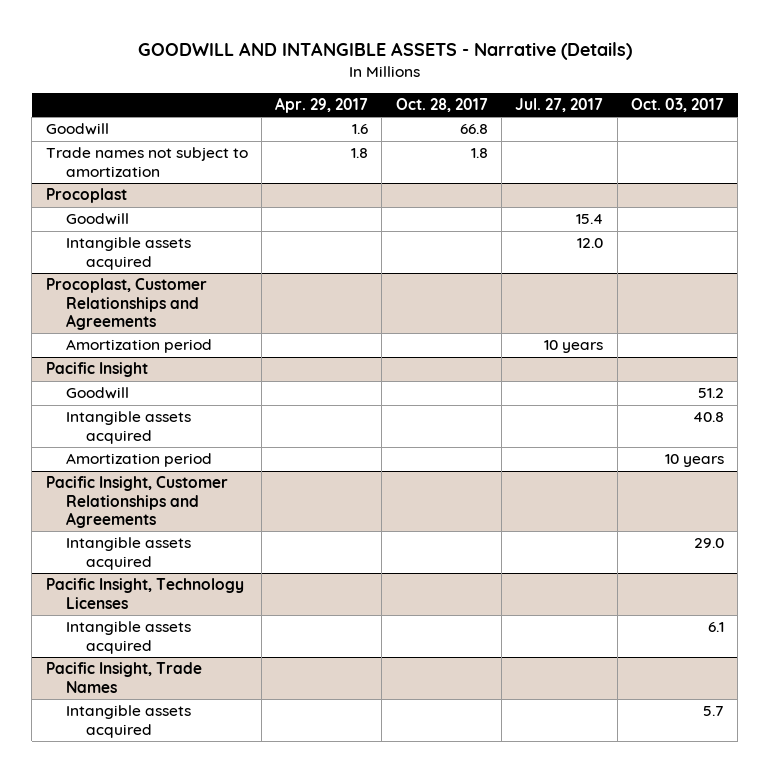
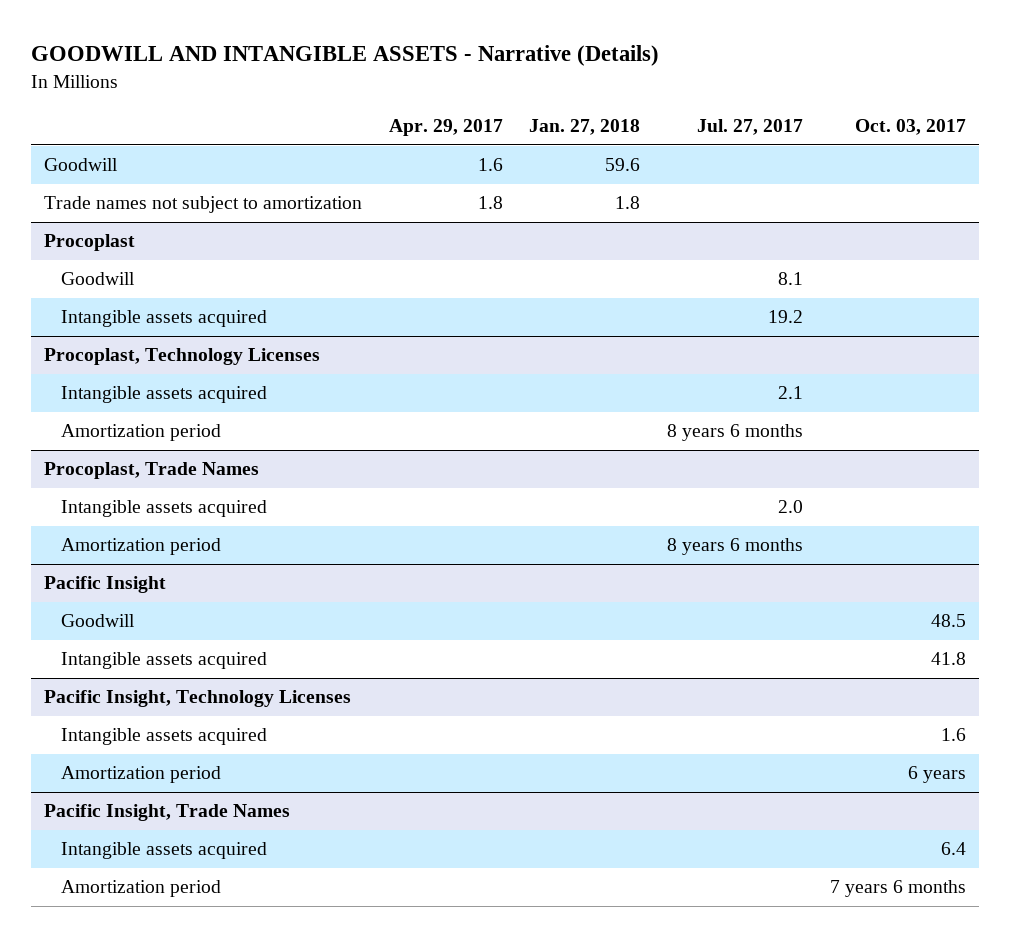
- | Apr. 29, 2017 | Oct. 28, 2017 | Jul. 27, 2017 | Oct. 03, 2017
+ | Apr. 29, 2017 | Jan. 27, 2018 | Jul. 27, 2017 | Oct. 03, 2017
@ Procoplast
- Goodwill | | | 15.4 |
- Intangible assets acquired | | | 12.0 |
- Procoplast, Customer Relationships and Agreements
- Amortization period | | | 10 years |
@ Procoplast
+ Goodwill | | | 8.1 |
+ Intangible assets acquired | | | 19.2 |
+ Procoplast, Technology Licenses
+ Intangible assets acquired | | | 2.1 |
+ Amortization period | | | 8 years 6 months |
+ Procoplast, Trade Names
+ Intangible assets acquired | | | 2.0 |
+ Amortization period | | | 8 years 6 months |
@ Pacific Insight
- Goodwill | | | | 51.2
- Intangible assets acquired | | | | 40.8
- Amortization period | | | | 10 years
- Pacific Insight, Customer Relationships and Agreements
- Intangible assets acquired | | | | 29.0
@ Pacific Insight
+ Goodwill | | | | 48.5
+ Intangible assets acquired | | | | 41.8
@ Pacific Insight, Technology Licenses
- Intangible assets acquired | | | | 6.1
+ Intangible assets acquired | | | | 1.6
+ Amortization period | | | | 6 years
@ Pacific Insight, Trade Names
- Intangible assets acquired | | | | 5.7
+ Intangible assets acquired | | | | 6.4
+ Amortization period | | | | 7 years 6 months

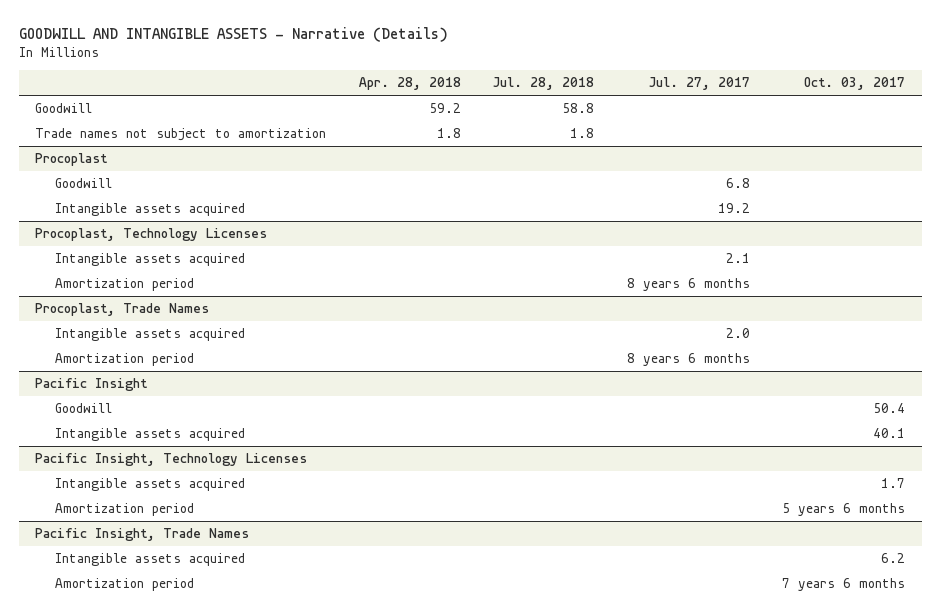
- | Apr. 29, 2017 | Jan. 27, 2018 | Jul. 27, 2017 | Oct. 03, 2017
+ | Apr. 28, 2018 | Jul. 28, 2018 | Jul. 27, 2017 | Oct. 03, 2017
@ Procoplast
- Goodwill | | | 8.1 |
+ Goodwill | | | 6.8 |
@ Pacific Insight
- Goodwill | | | | 48.5
- Intangible assets acquired | | | | 41.8
+ Goodwill | | | | 50.4
+ Intangible assets acquired | | | | 40.1
@ Pacific Insight, Technology Licenses
- Intangible assets acquired | | | | 1.6
- Amortization period | | | | 6 years
+ Intangible assets acquired | | | | 1.7
+ Amortization period | | | | 5 years 6 months
@ Pacific Insight, Trade Names
- Intangible assets acquired | | | | 6.4
+ Intangible assets acquired | | | | 6.2

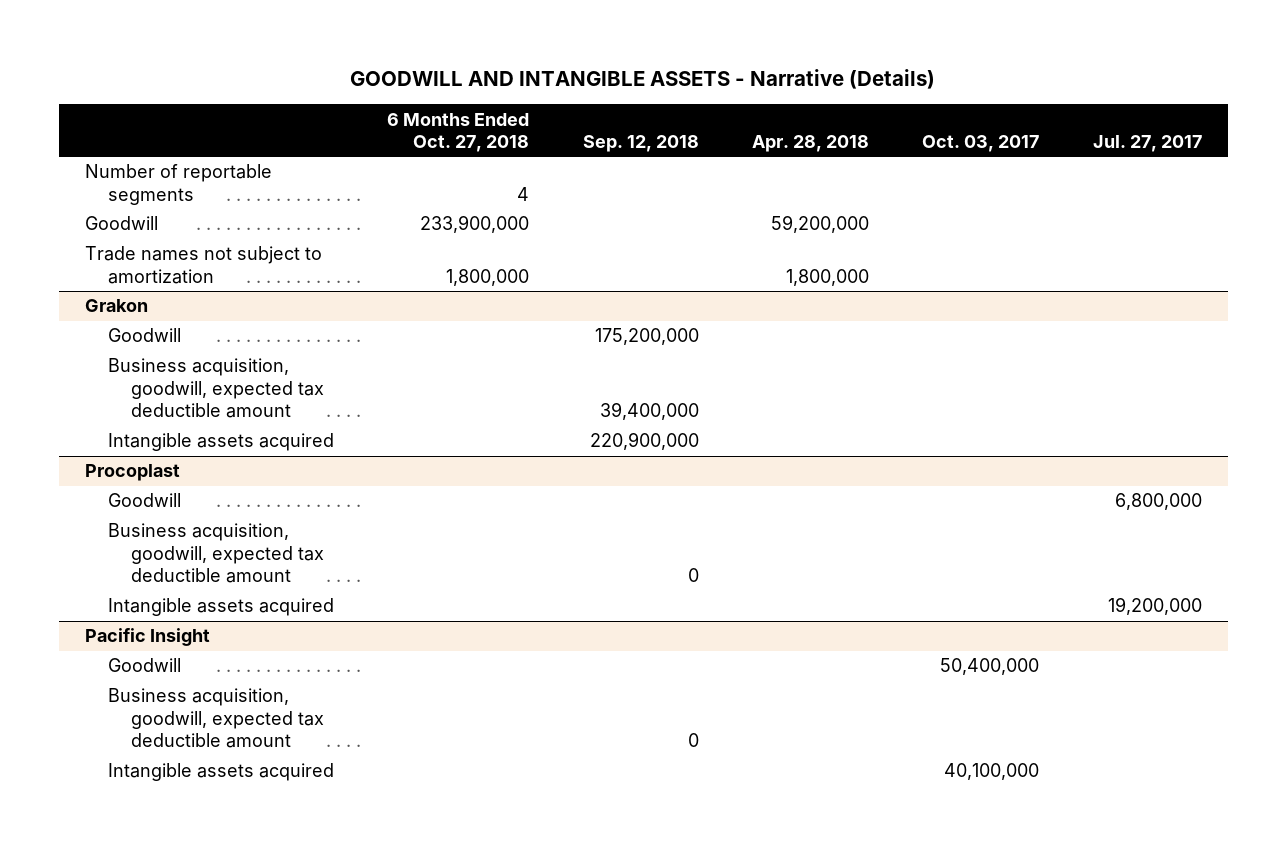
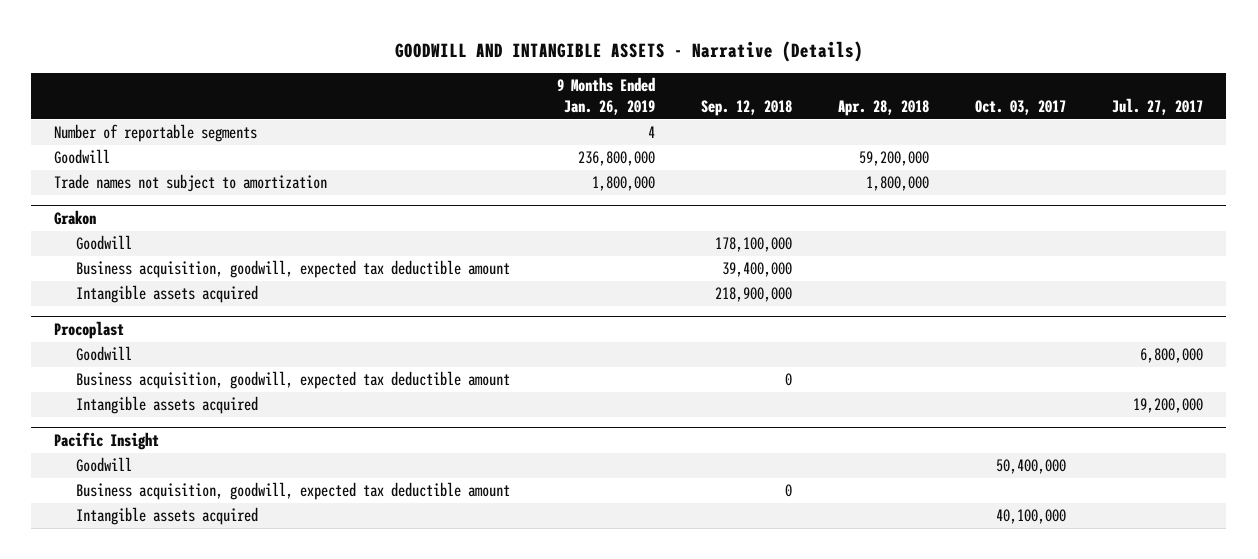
- | 6 Months Ended Oct. 27, 2018 | Sep. 12, 2018 | Apr. 28, 2018 | Oct. 03, 2017 | Jul. 27, 2017
+ | 9 Months Ended Jan. 26, 2019 | Sep. 12, 2018 | Apr. 28, 2018 | Oct. 03, 2017 | Jul. 27, 2017
@ Grakon
- Goodwill | | 175,200,000 | | |
+ Goodwill | | 178,100,000 | | |
- Intangible assets acquired | | 220,900,000 | | |
+ Intangible assets acquired | | 218,900,000 | | |

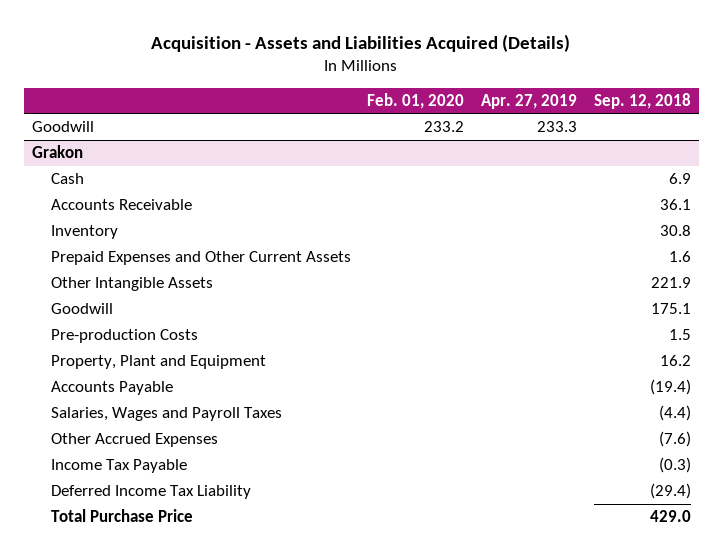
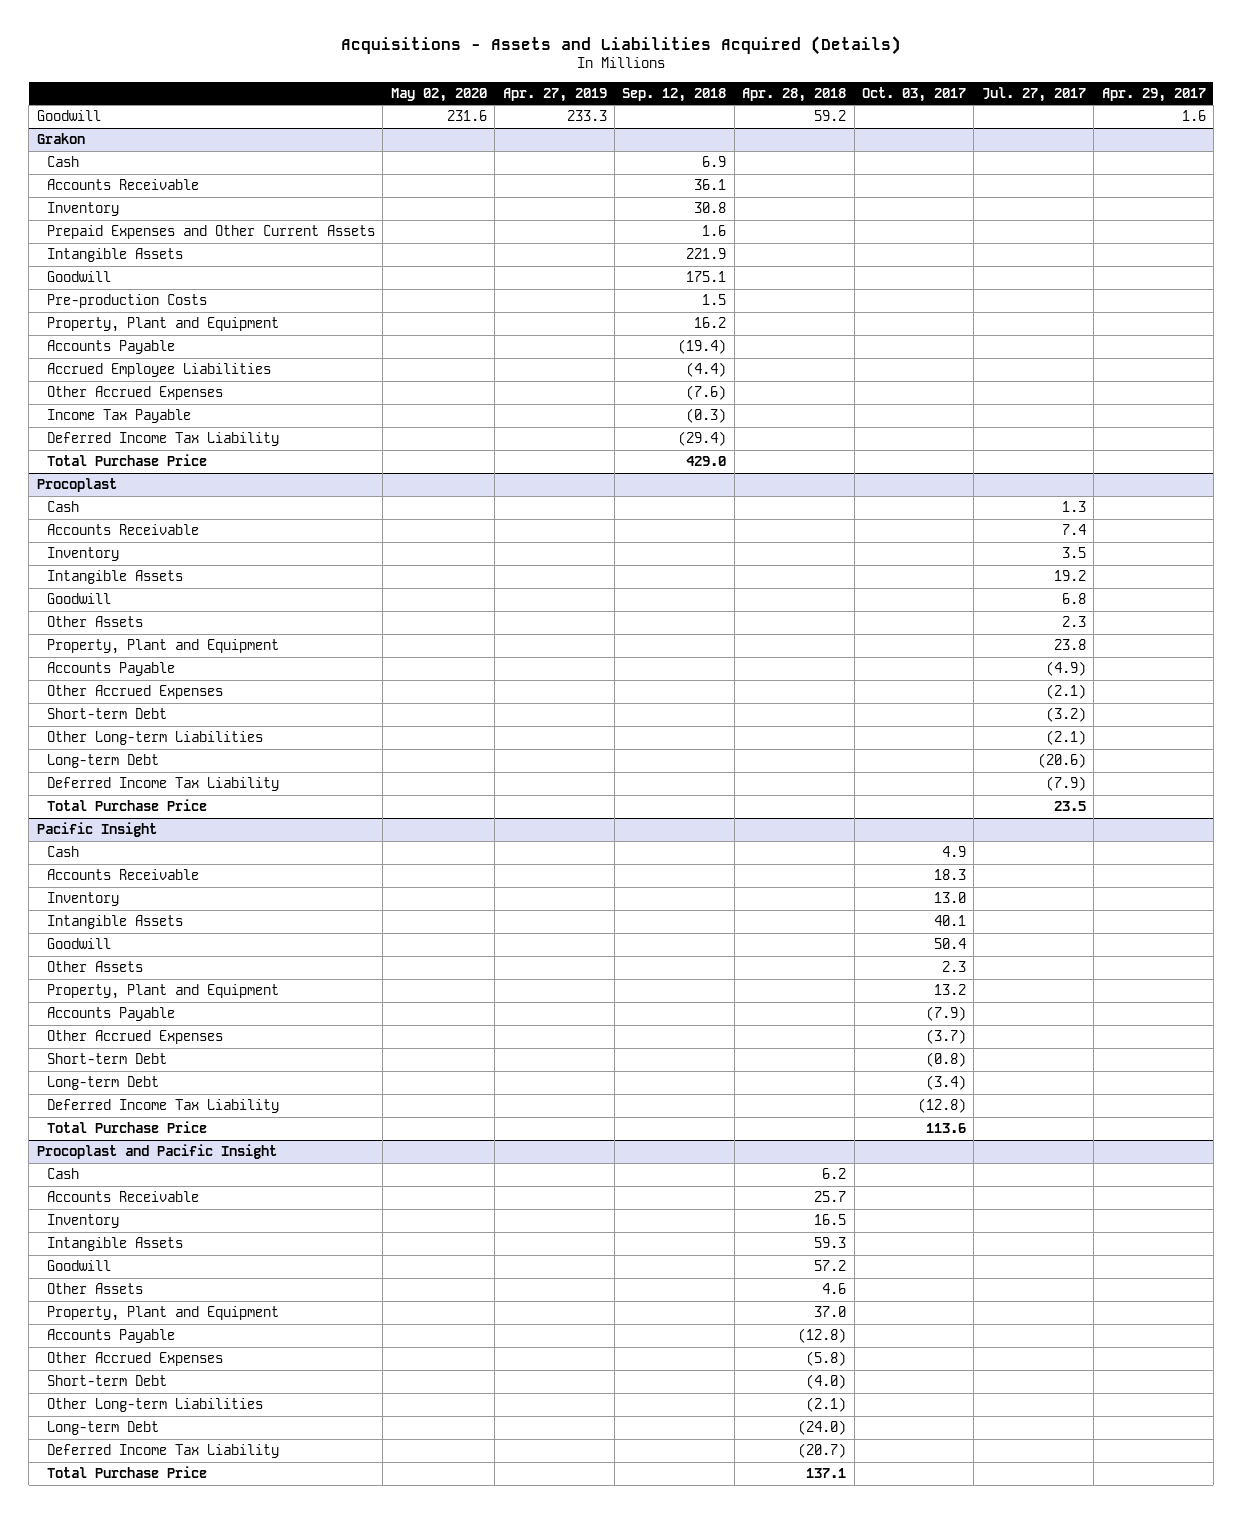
- Acquisition - Assets and Liabilities Acquired (Details)
+ Acquisitions - Assets and Liabilities Acquired (Details)
- | Feb. 01, 2020 | Apr. 27, 2019 | Sep. 12, 2018
+ | May 02, 2020 | Apr. 27, 2019 | Sep. 12, 2018 | Apr. 28, 2018 | Oct. 03, 2017 | Jul. 27, 2017 | Apr. 29, 2017
@ Grakon
- Other Intangible Assets | | | 221.9
+ Intangible Assets | | | 221.9 | | | |
- Salaries, Wages and Payroll Taxes | | | (4.4)
+ Accrued Employee Liabilities | | | (4.4) | | | |
+ Procoplast
+ Cash | | | | | | 1.3 |
+ Accounts Receivable | | | | | | 7.4 |
+ Inventory | | | | | | 3.5 |
+ Intangible Assets | | | | | | 19.2 |
+ Goodwill | | | | | | 6.8 |
+ Other Assets | | | | | | 2.3 |
+ Property, Plant and Equipment | | | | | | 23.8 |
+ Accounts Payable | | | | | | (4.9) |
+ Other Accrued Expenses | | | | | | (2.1) |
+ Short-term Debt | | | | | | (3.2) |
+ Other Long-term Liabilities | | | | | | (2.1) |
+ Long-term Debt | | | | | | (20.6) |
+ Deferred Income Tax Liability | | | | | | (7.9) |
+ Total Purchase Price | | | | | | 23.5 |
+ Pacific Insight
+ Cash | | | | | 4.9 | |
+ Accounts Receivable | | | | | 18.3 | |
+ Inventory | | | | | 13.0 | |
+ Intangible Assets | | | | | 40.1 | |
+ Goodwill | | | | | 50.4 | |
+ Other Assets | | | | | 2.3 | |
+ Property, Plant and Equipment | | | | | 13.2 | |
+ Accounts Payable | | | | | (7.9) | |
+ Other Accrued Expenses | | | | | (3.7) | |
+ Short-term Debt | | | | | (0.8) | |
+ Long-term Debt | | | | | (3.4) | |
+ Deferred Income Tax Liability | | | | | (12.8) | |
+ Total Purchase Price | | | | | 113.6 | |
+ Procoplast and Pacific Insight
+ Cash | | | | 6.2 | | |
+ Accounts Receivable | | | | 25.7 | | |
+ Inventory | | | | 16.5 | | |
+ Intangible Assets | | | | 59.3 | | |
+ Goodwill | | | | 57.2 | | |
+ Other Assets | | | | 4.6 | | |
+ Property, Plant and Equipment | | | | 37.0 | | |
+ Accounts Payable | | | | (12.8) | | |
+ Other Accrued Expenses | | | | (5.8) | | |
+ Short-term Debt | | | | (4.0) | | |
+ Other Long-term Liabilities | | | | (2.1) | | |
+ Long-term Debt | | | | (24.0) | | |
+ Deferred Income Tax Liability | | | | (20.7) | | |
+ Total Purchase Price | | | | 137.1 | | |

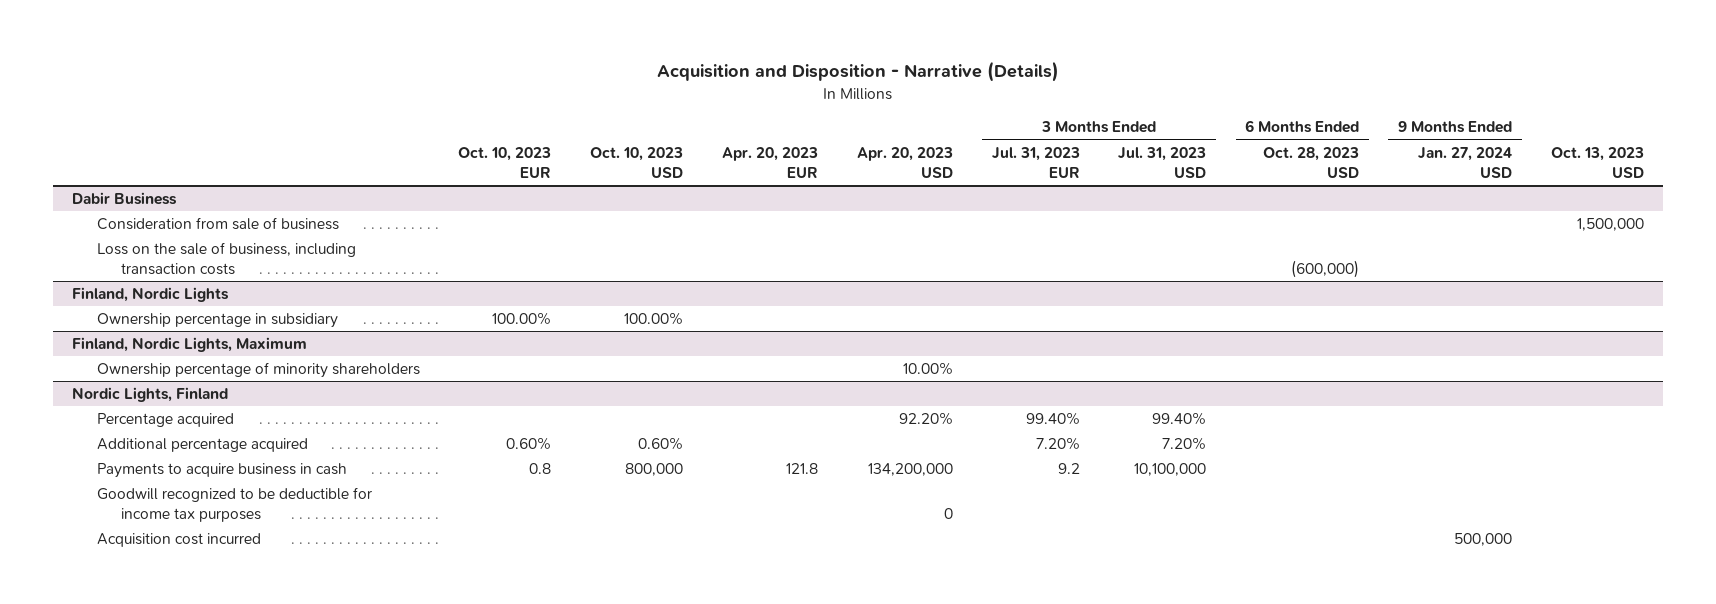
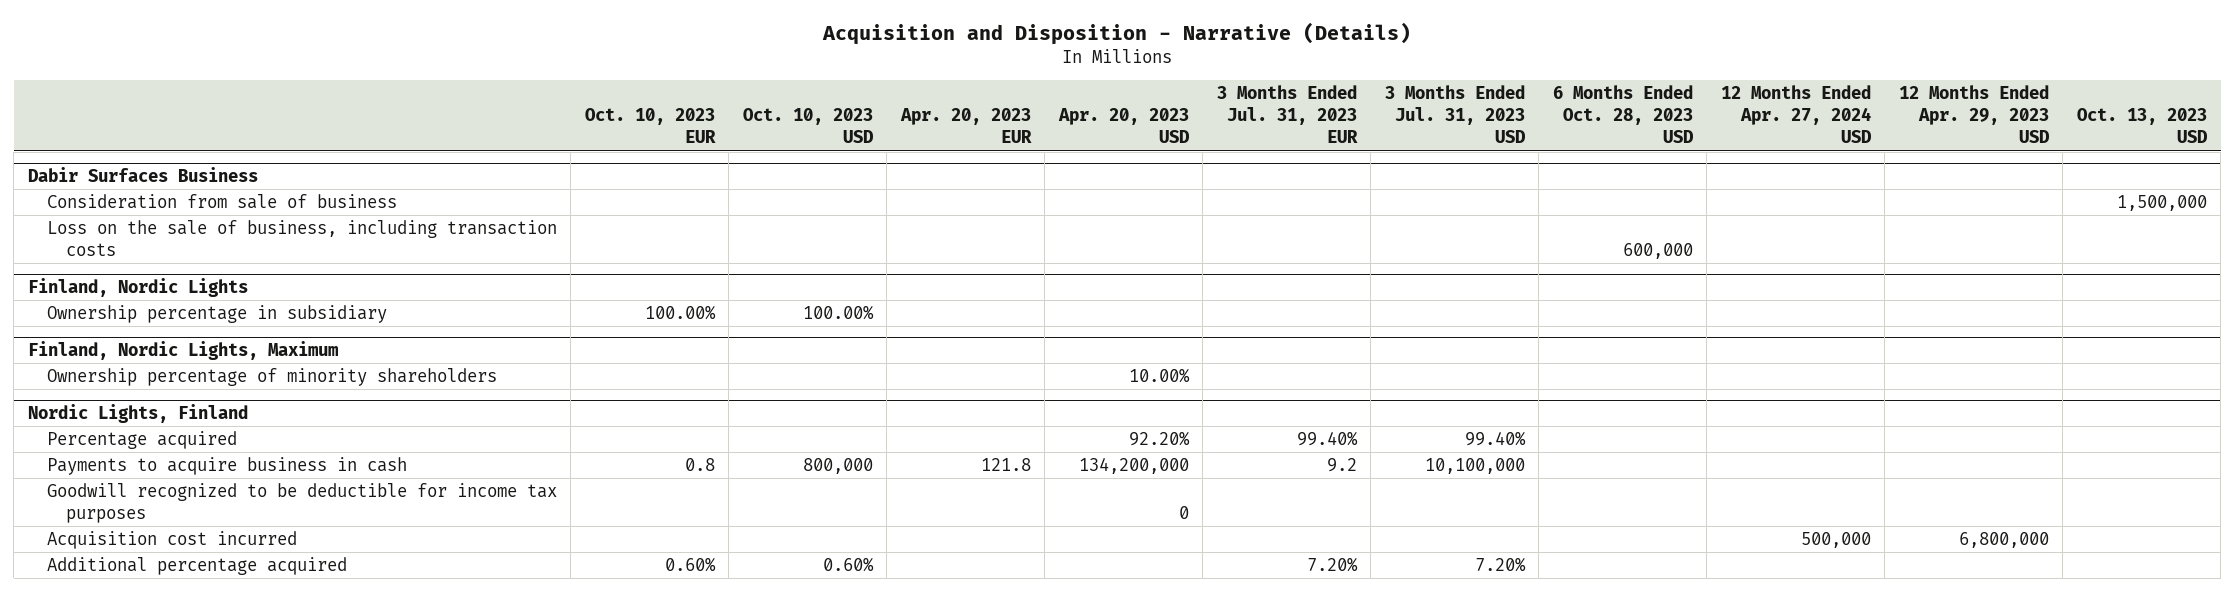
- | Oct. 10, 2023 EUR | Oct. 10, 2023 USD | Apr. 20, 2023 EUR | Apr. 20, 2023 USD | 3 Months Ended Jul. 31, 2023 EUR | 3 Months Ended Jul. 31, 2023 USD | 6 Months Ended Oct. 28, 2023 USD | 9 Months Ended Jan. 27, 2024 USD | Oct. 13, 2023 USD
+ | Oct. 10, 2023 EUR | Oct. 10, 2023 USD | Apr. 20, 2023 EUR | Apr. 20, 2023 USD | 3 Months Ended Jul. 31, 2023 EUR | 3 Months Ended Jul. 31, 2023 USD | 6 Months Ended Oct. 28, 2023 USD | 12 Months Ended Apr. 27, 2024 USD | 12 Months Ended Apr. 29, 2023 USD | Oct. 13, 2023 USD
- Dabir Business
+ Dabir Surfaces Business
- Loss on the sale of business, including transaction costs | | | | | | | (600,000) | |
+ Loss on the sale of business, including transaction costs | | | | | | | 600,000 | | |
@ Nordic Lights, Finland
moved down: Additional percentage acquired | 0.60% | 0.60% | | | 7.20% | 7.20% | | | |

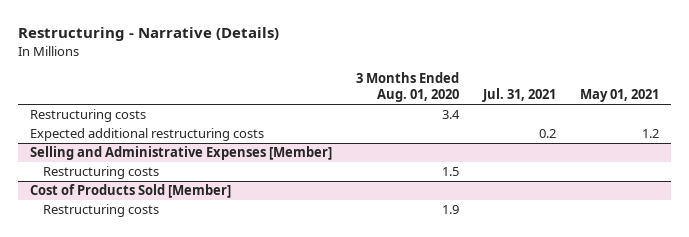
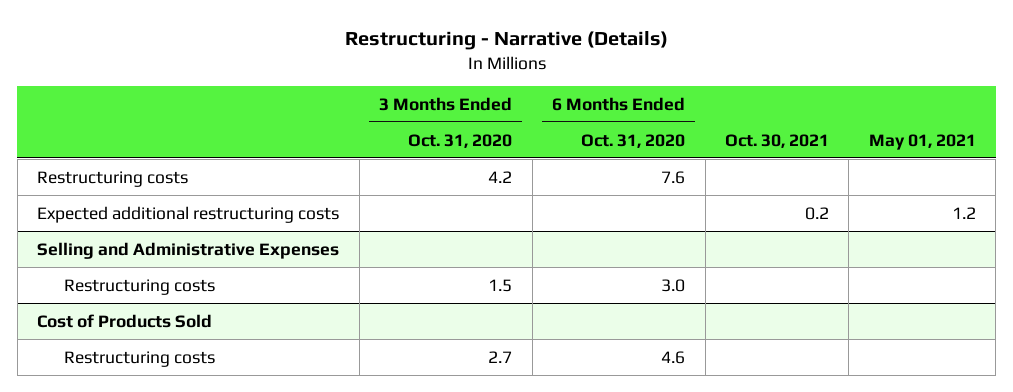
- | 3 Months Ended Aug. 01, 2020 | Jul. 31, 2021 | May 01, 2021
+ | 3 Months Ended Oct. 31, 2020 | 6 Months Ended Oct. 31, 2020 | Oct. 30, 2021 | May 01, 2021
- Selling and Administrative Expenses [Member]
+ Selling and Administrative Expenses
- Cost of Products Sold [Member]
+ Cost of Products Sold

